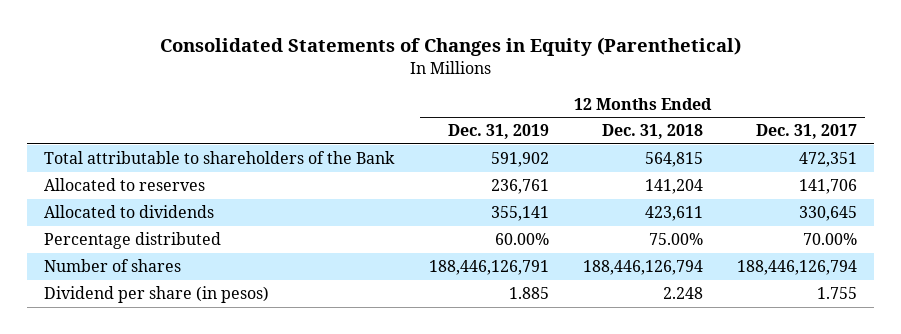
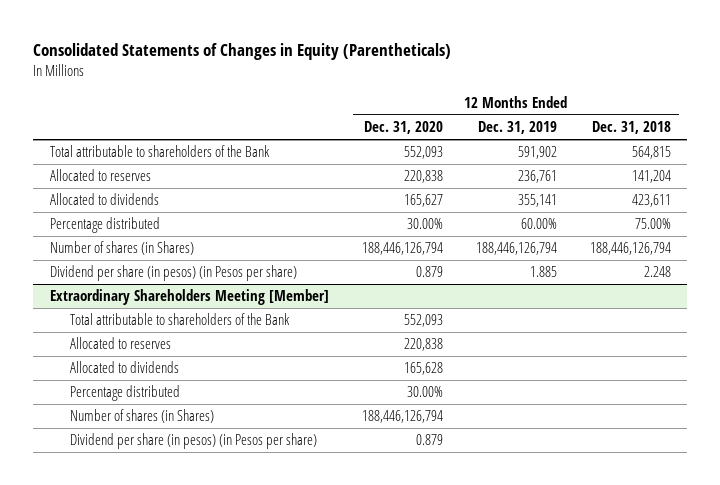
- Consolidated Statements of Changes in Equity (Parenthetical)
+ Consolidated Statements of Changes in Equity (Parentheticals)
- | 12 Months Ended Dec. 31, 2019 | 12 Months Ended Dec. 31, 2018 | 12 Months Ended Dec. 31, 2017
+ | 12 Months Ended Dec. 31, 2020 | 12 Months Ended Dec. 31, 2019 | 12 Months Ended Dec. 31, 2018
- Number of shares | 188,446,126,791 | 188,446,126,794 | 188,446,126,794
- Dividend per share (in pesos) | 1.885 | 2.248 | 1.755
+ Number of shares (in Shares) | 188,446,126,794 | 188,446,126,794 | 188,446,126,794
+ Dividend per share (in pesos) (in Pesos per share) | 0.879 | 1.885 | 2.248
+ Extraordinary Shareholders Meeting [Member]
+ Total attributable to shareholders of the Bank | 552,093 | |
+ Allocated to reserves | 220,838 | |
+ Allocated to dividends | 165,628 | |
+ Percentage distributed | 30.00% | |
+ Number of shares (in Shares) | 188,446,126,794 | |
+ Dividend per share (in pesos) (in Pesos per share) | 0.879 | |

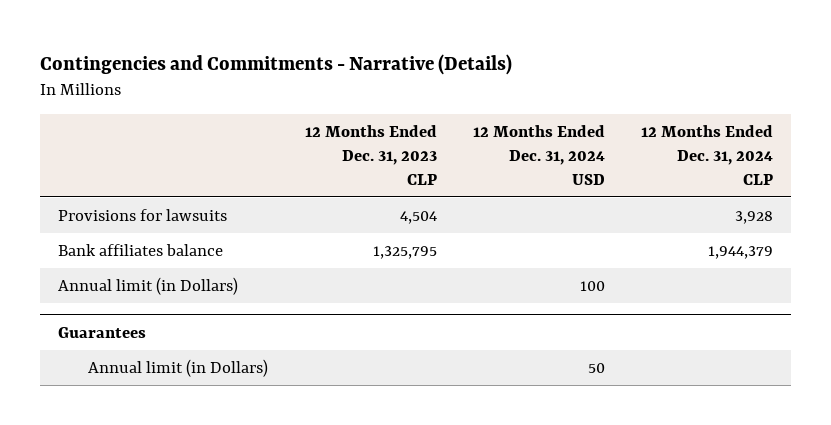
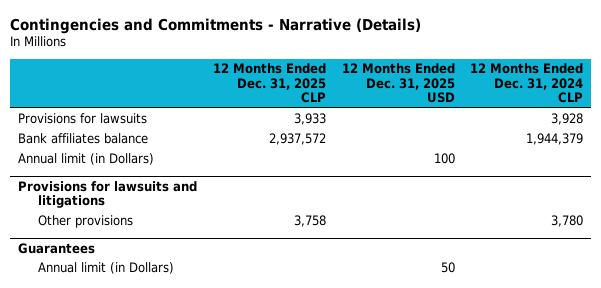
- | 12 Months Ended Dec. 31, 2023 CLP | 12 Months Ended Dec. 31, 2024 USD | 12 Months Ended Dec. 31, 2024 CLP
+ | 12 Months Ended Dec. 31, 2025 CLP | 12 Months Ended Dec. 31, 2025 USD | 12 Months Ended Dec. 31, 2024 CLP
+ Provisions for lawsuits and litigations
+ Other provisions | 3,758 | | 3,780

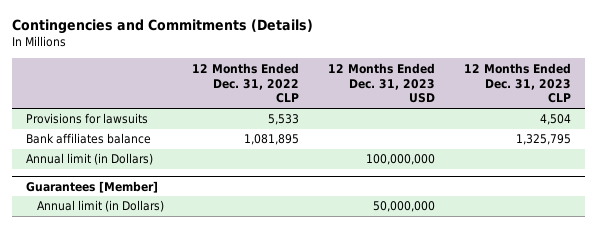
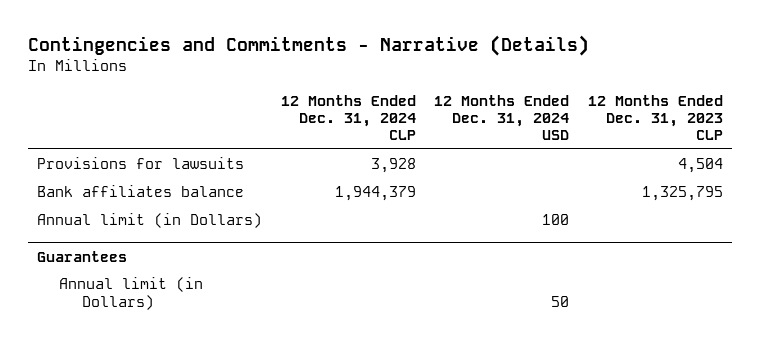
- Contingencies and Commitments (Details)
+ Contingencies and Commitments - Narrative (Details)
- | 12 Months Ended Dec. 31, 2022 CLP | 12 Months Ended Dec. 31, 2023 USD | 12 Months Ended Dec. 31, 2023 CLP
+ | 12 Months Ended Dec. 31, 2024 CLP | 12 Months Ended Dec. 31, 2024 USD | 12 Months Ended Dec. 31, 2023 CLP
- Guarantees [Member]
+ Guarantees

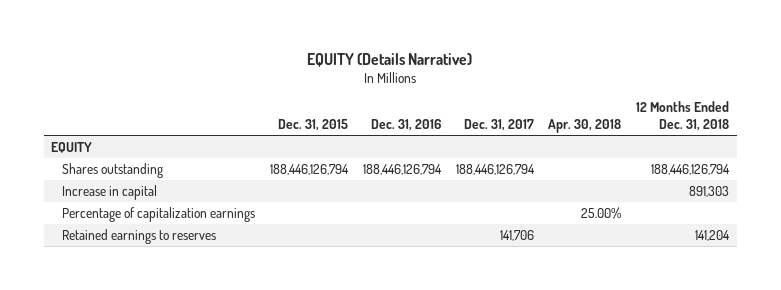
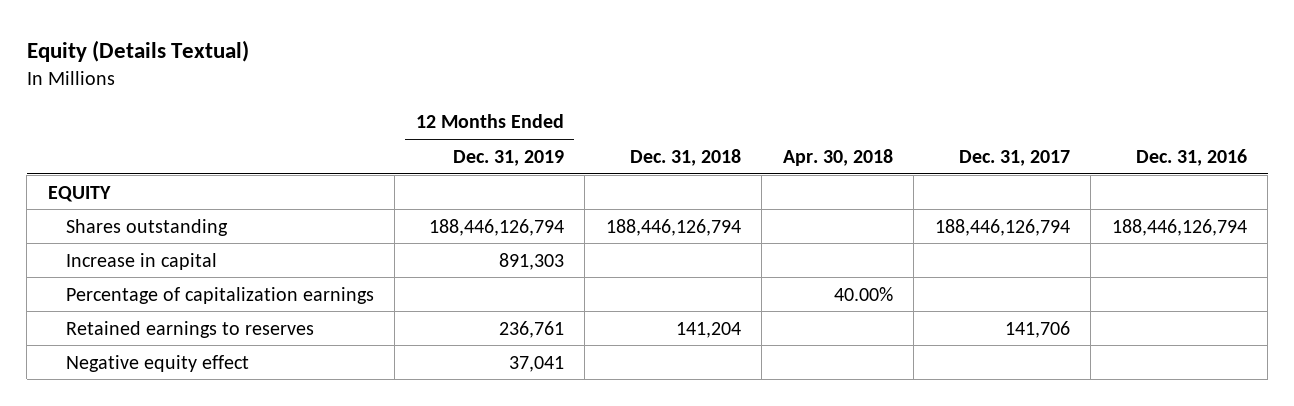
- EQUITY (Details Narrative)
+ Equity (Details Textual)
- | Dec. 31, 2015 | Dec. 31, 2016 | Dec. 31, 2017 | Apr. 30, 2018 | 12 Months Ended Dec. 31, 2018
+ | 12 Months Ended Dec. 31, 2019 | Dec. 31, 2018 | Apr. 30, 2018 | Dec. 31, 2017 | Dec. 31, 2016
- Percentage of capitalization earnings | | | | 25.00% |
+ Percentage of capitalization earnings | | | 40.00% | |
+ Negative equity effect | 37,041 | | | |

